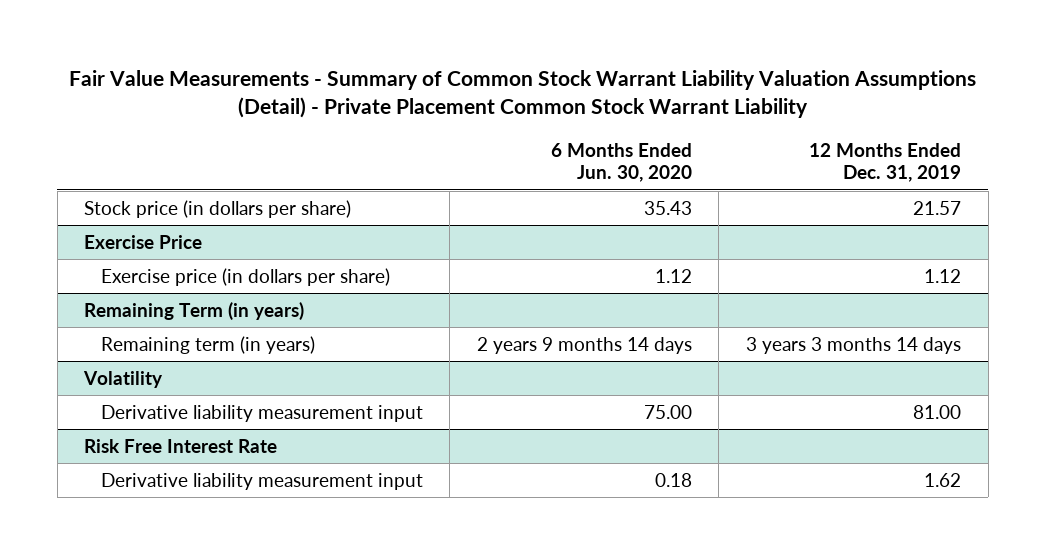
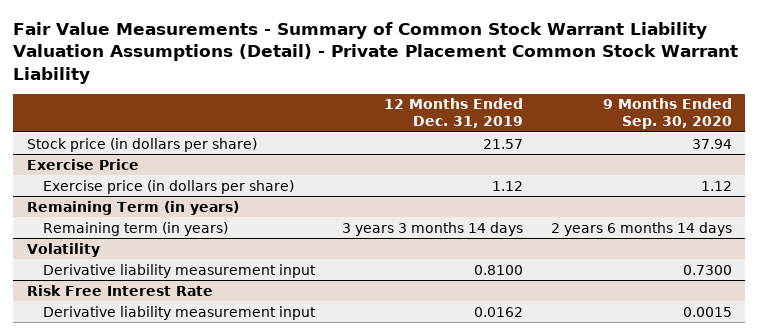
- | 6 Months Ended Jun. 30, 2020 | 12 Months Ended Dec. 31, 2019
+ | 12 Months Ended Dec. 31, 2019 | 9 Months Ended Sep. 30, 2020
@ Volatility
- Derivative liability measurement input | 75.00 | 81.00
+ Derivative liability measurement input | 0.8100 | 0.7300
@ Risk Free Interest Rate
- Derivative liability measurement input | 0.18 | 1.62
+ Derivative liability measurement input | 0.0162 | 0.0015

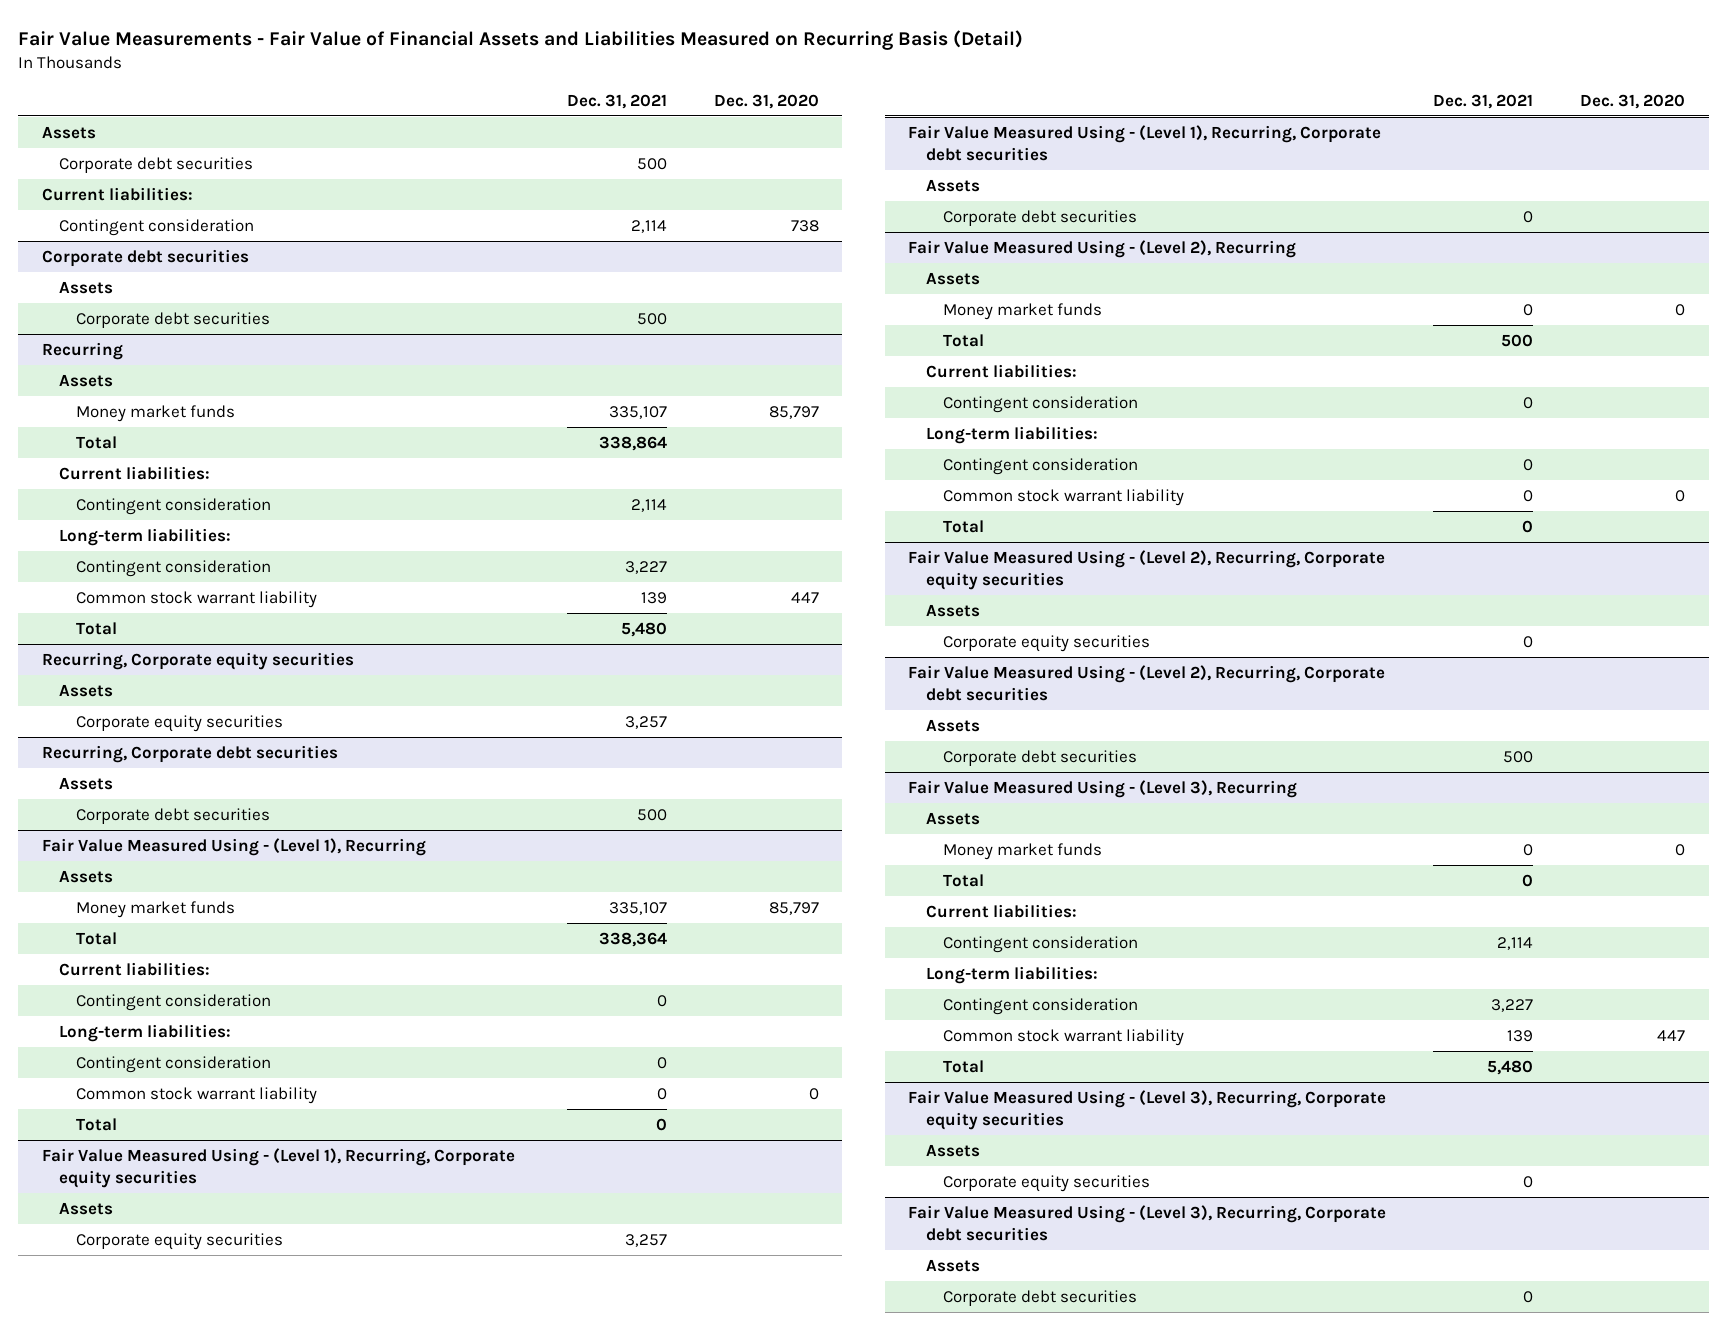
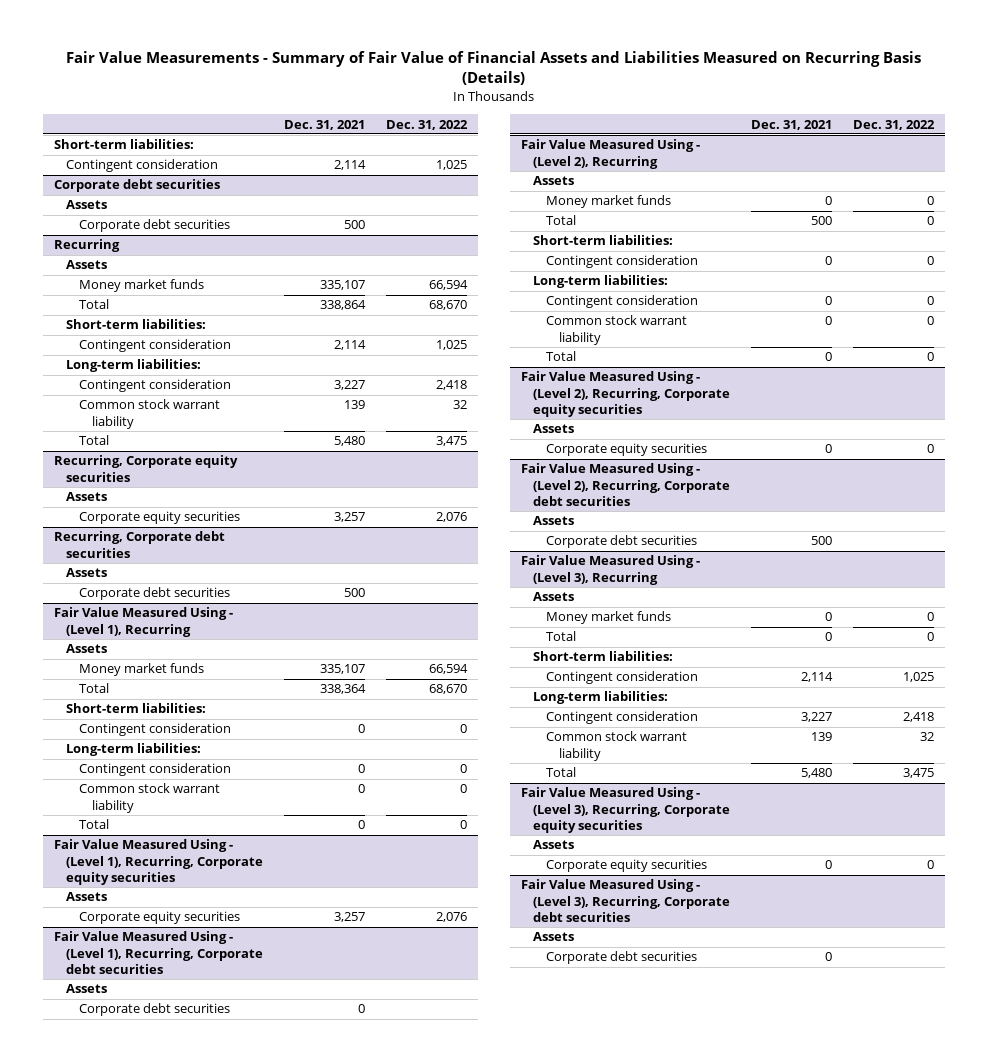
- Fair Value Measurements - Fair Value of Financial Assets and Liabilities Measured on Recurring Basis (Detail)
+ Fair Value Measurements - Summary of Fair Value of Financial Assets and Liabilities Measured on Recurring Basis (Details)
- | Dec. 31, 2021 | Dec. 31, 2020
+ | Dec. 31, 2021 | Dec. 31, 2022
- Assets
- Corporate debt securities | 500 |
- Current liabilities:
+ Short-term liabilities:
@ Recurring
- Current liabilities:
+ Short-term liabilities:
@ Fair Value Measured Using - (Level 1), Recurring
- Current liabilities:
+ Short-term liabilities:
@ Fair Value Measured Using - (Level 2), Recurring
- Current liabilities:
+ Short-term liabilities:
@ Fair Value Measured Using - (Level 3), Recurring
- Current liabilities:
+ Short-term liabilities:

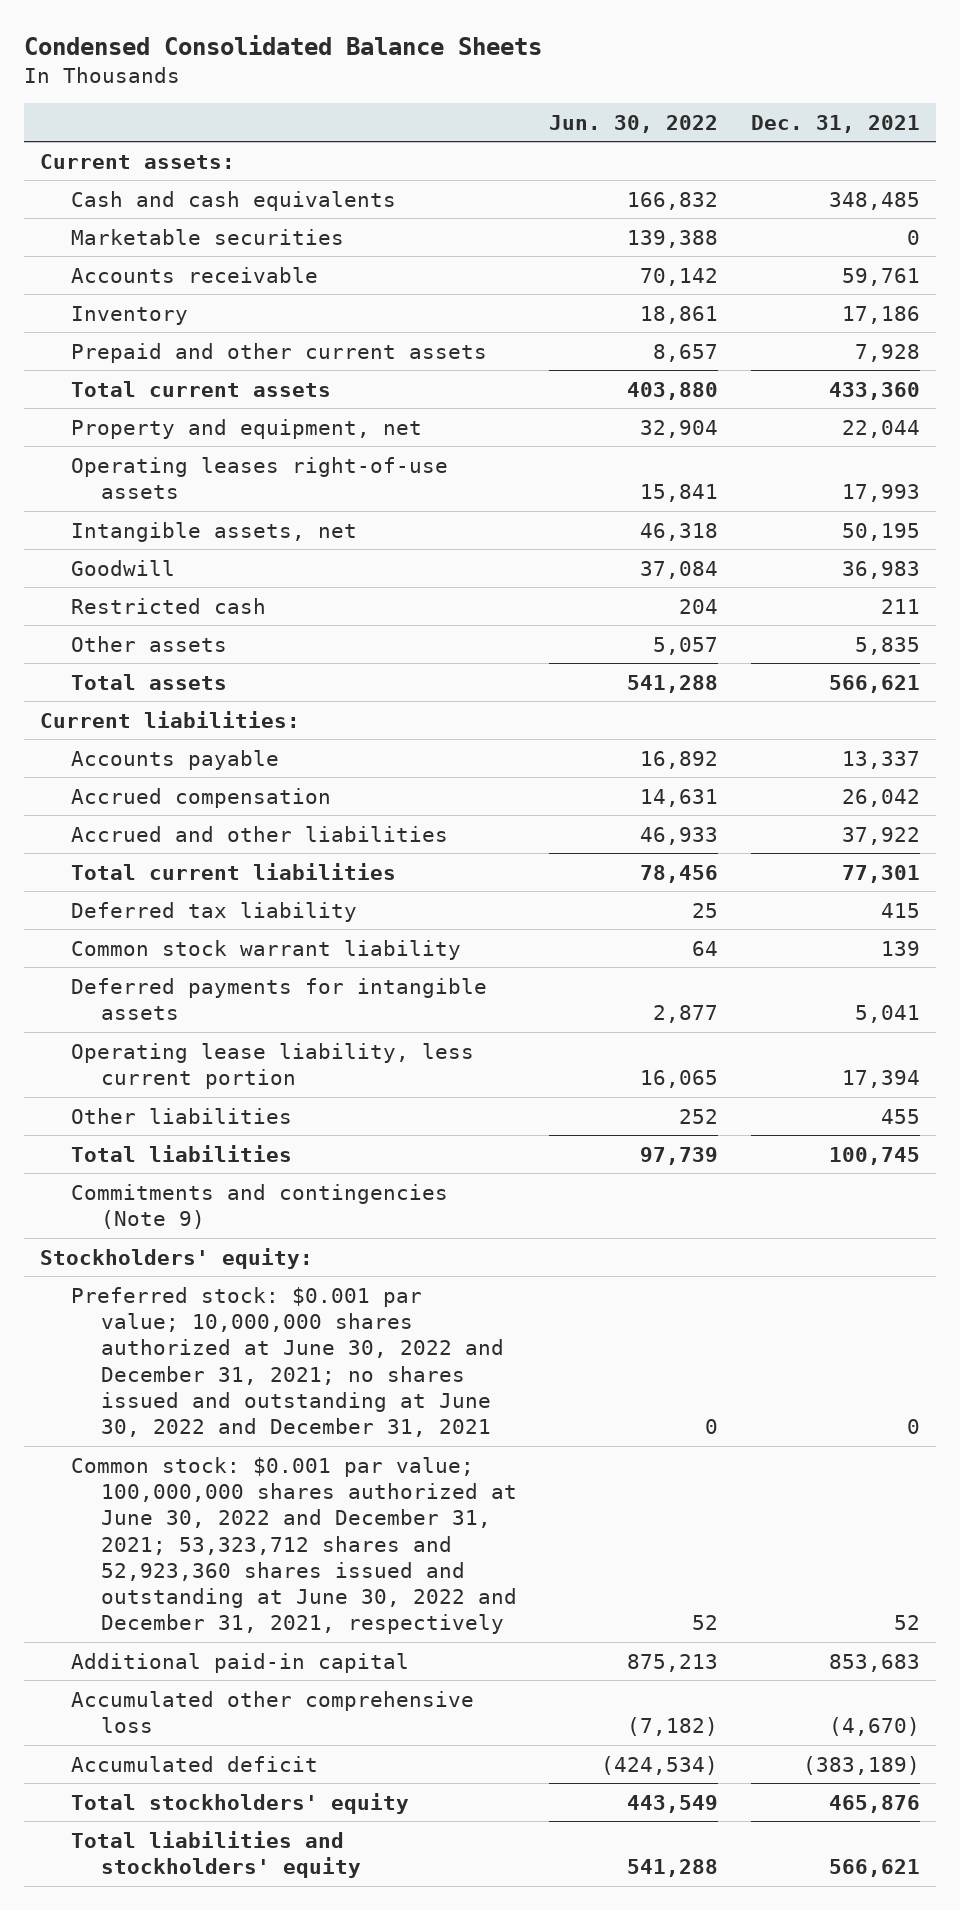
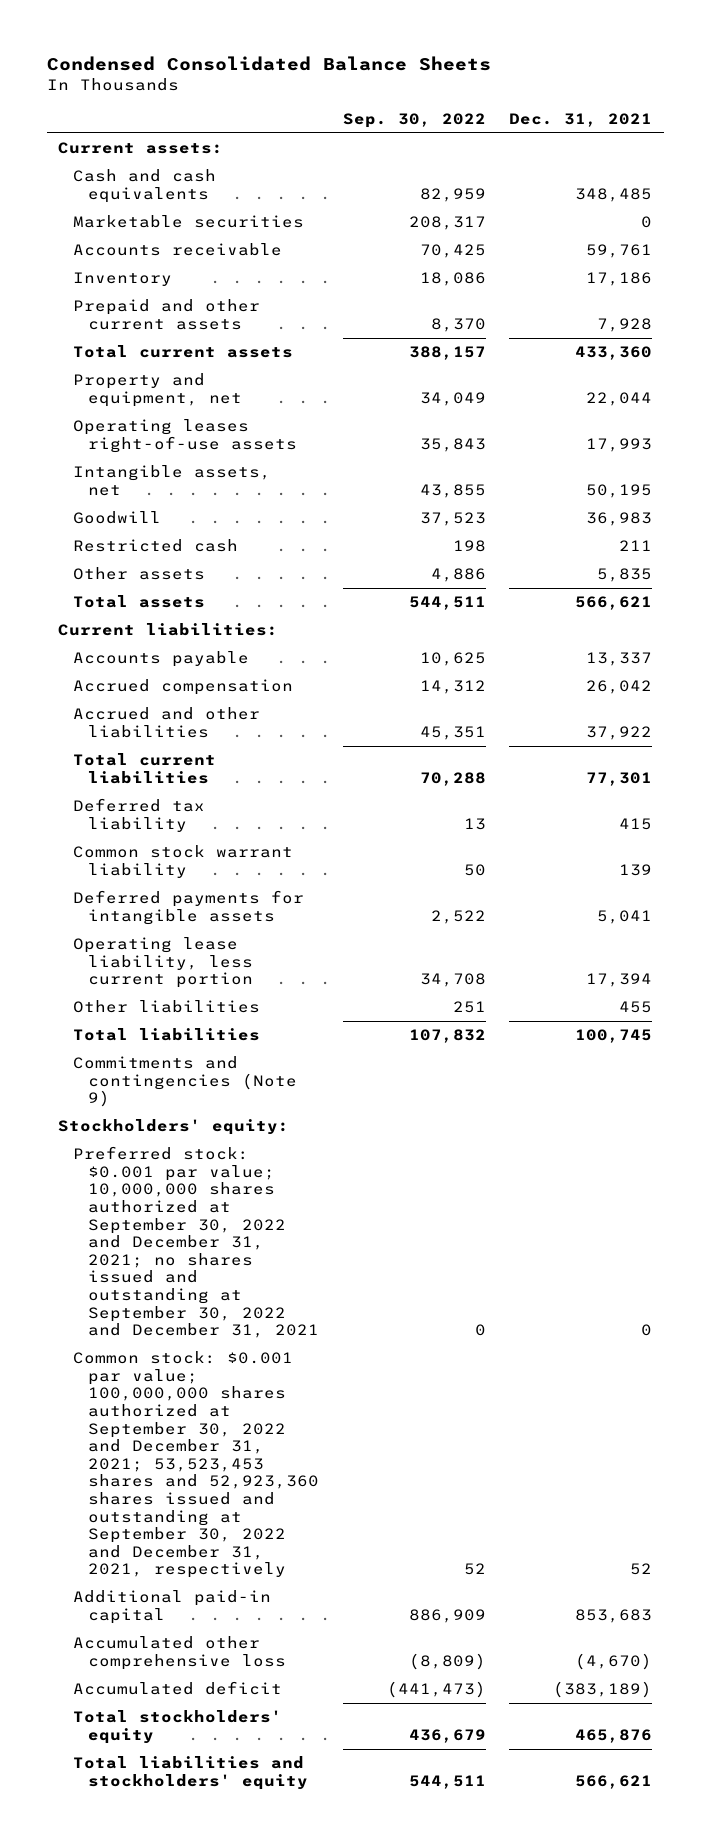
- | Jun. 30, 2022 | Dec. 31, 2021
+ | Sep. 30, 2022 | Dec. 31, 2021
- Preferred stock: $0.001 par value; 10,000,000 shares authorized at June 30, 2022 and December 31, 2021; no shares issued and outstanding at June 30, 2022 and December 31, 2021 | 0 | 0
- Common stock: $0.001 par value; 100,000,000 shares authorized at June 30, 2022 and December 31, 2021; 53,323,712 shares and 52,923,360 shares issued and outstanding at June 30, 2022 and December 31, 2021, respectively | 52 | 52
+ Preferred stock: $0.001 par value; 10,000,000 shares authorized at September 30, 2022 and December 31, 2021; no shares issued and outstanding at September 30, 2022 and December 31, 2021 | 0 | 0
+ Common stock: $0.001 par value; 100,000,000 shares authorized at September 30, 2022 and December 31, 2021; 53,523,453 shares and 52,923,360 shares issued and outstanding at September 30, 2022 and December 31, 2021, respectively | 52 | 52

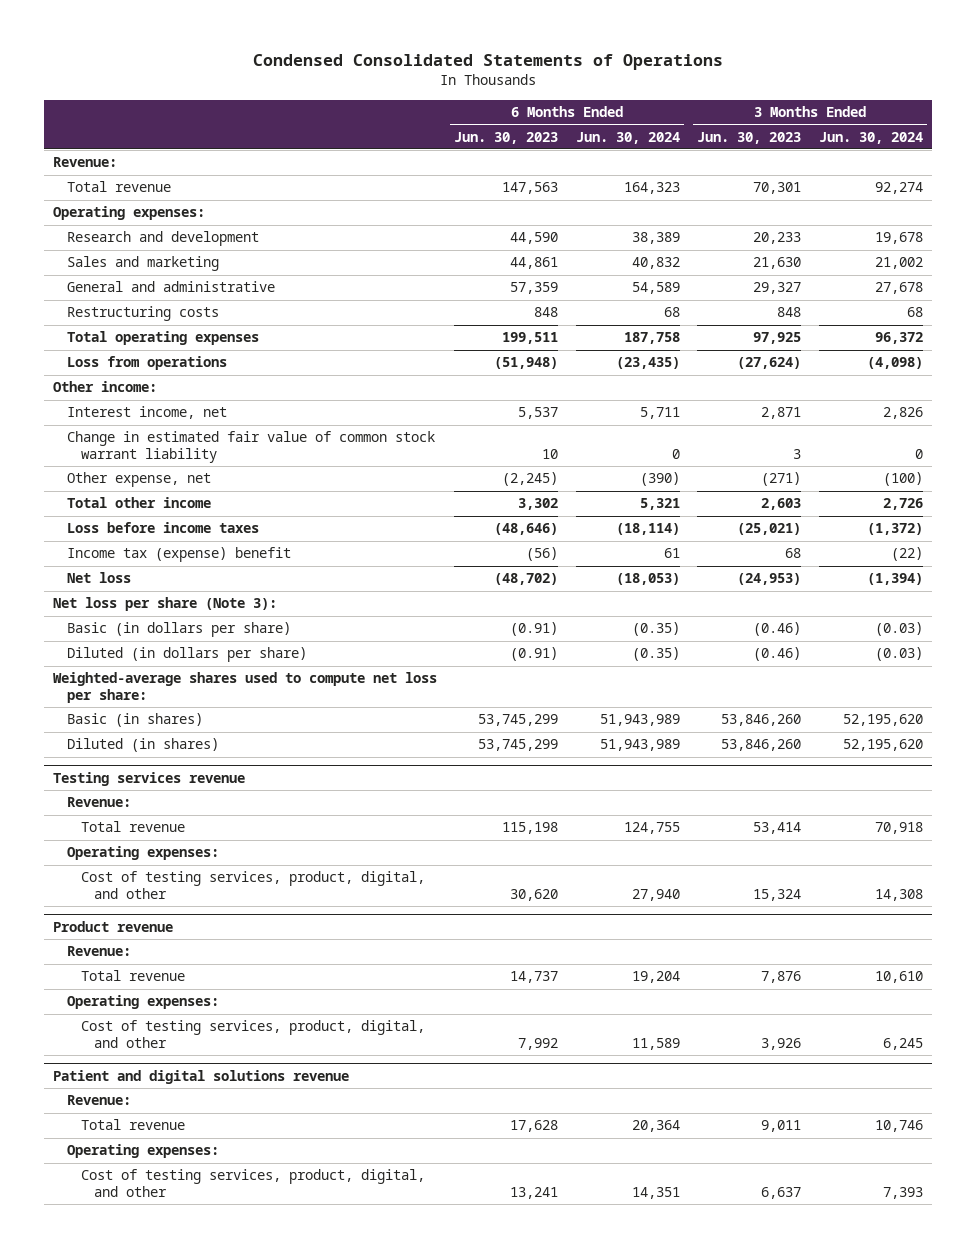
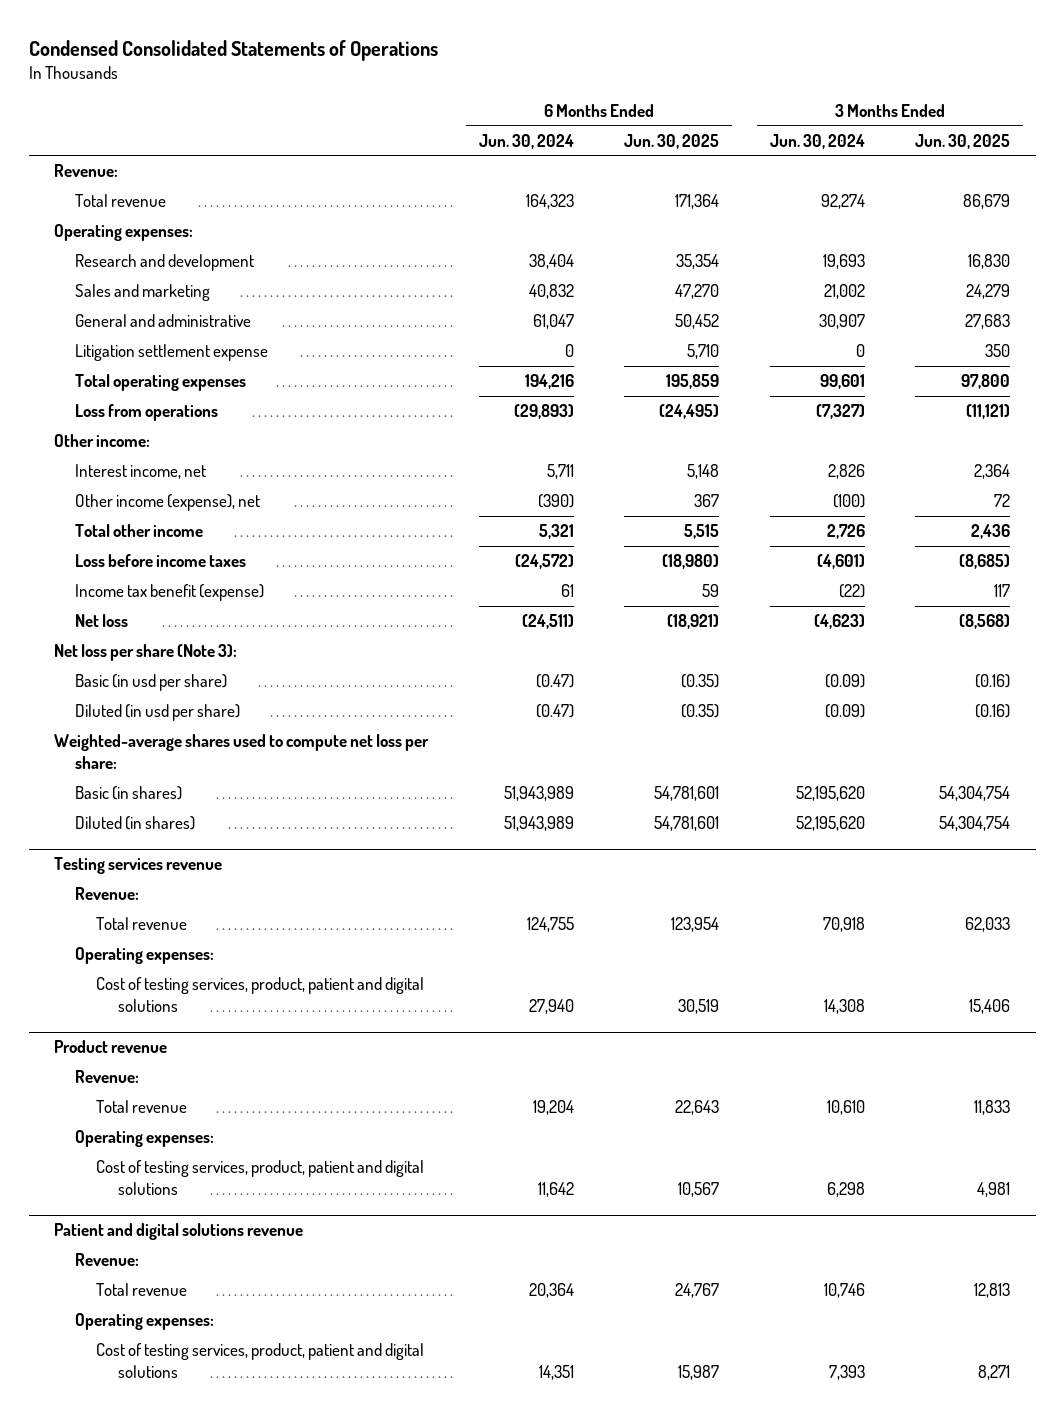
- | 6 Months Ended Jun. 30, 2023 | 6 Months Ended Jun. 30, 2024 | 3 Months Ended Jun. 30, 2023 | 3 Months Ended Jun. 30, 2024
+ | 6 Months Ended Jun. 30, 2024 | 6 Months Ended Jun. 30, 2025 | 3 Months Ended Jun. 30, 2024 | 3 Months Ended Jun. 30, 2025
- Research and development | 44,590 | 38,389 | 20,233 | 19,678
+ Research and development | 38,404 | 35,354 | 19,693 | 16,830
- General and administrative | 57,359 | 54,589 | 29,327 | 27,678
- Restructuring costs | 848 | 68 | 848 | 68
- Total operating expenses | 199,511 | 187,758 | 97,925 | 96,372
- Loss from operations | (51,948) | (23,435) | (27,624) | (4,098)
+ General and administrative | 61,047 | 50,452 | 30,907 | 27,683
+ Litigation settlement expense | 0 | 5,710 | 0 | 350
+ Total operating expenses | 194,216 | 195,859 | 99,601 | 97,800
+ Loss from operations | (29,893) | (24,495) | (7,327) | (11,121)
- Change in estimated fair value of common stock warrant liability | 10 | 0 | 3 | 0
- Other expense, net | (2,245) | (390) | (271) | (100)
+ Other income (expense), net | (390) | 367 | (100) | 72
- Loss before income taxes | (48,646) | (18,114) | (25,021) | (1,372)
- Income tax (expense) benefit | (56) | 61 | 68 | (22)
- Net loss | (48,702) | (18,053) | (24,953) | (1,394)
+ Loss before income taxes | (24,572) | (18,980) | (4,601) | (8,685)
+ Income tax benefit (expense) | 61 | 59 | (22) | 117
+ Net loss | (24,511) | (18,921) | (4,623) | (8,568)
- Basic (in dollars per share) | (0.91) | (0.35) | (0.46) | (0.03)
- Diluted (in dollars per share) | (0.91) | (0.35) | (0.46) | (0.03)
+ Basic (in usd per share) | (0.47) | (0.35) | (0.09) | (0.16)
+ Diluted (in usd per share) | (0.47) | (0.35) | (0.09) | (0.16)
@ Testing services revenue
- Cost of testing services, product, digital, and other | 30,620 | 27,940 | 15,324 | 14,308
+ Cost of testing services, product, patient and digital solutions | 27,940 | 30,519 | 14,308 | 15,406
@ Product revenue
- Cost of testing services, product, digital, and other | 7,992 | 11,589 | 3,926 | 6,245
+ Cost of testing services, product, patient and digital solutions | 11,642 | 10,567 | 6,298 | 4,981
@ Patient and digital solutions revenue
- Cost of testing services, product, digital, and other | 13,241 | 14,351 | 6,637 | 7,393
+ Cost of testing services, product, patient and digital solutions | 14,351 | 15,987 | 7,393 | 8,271

